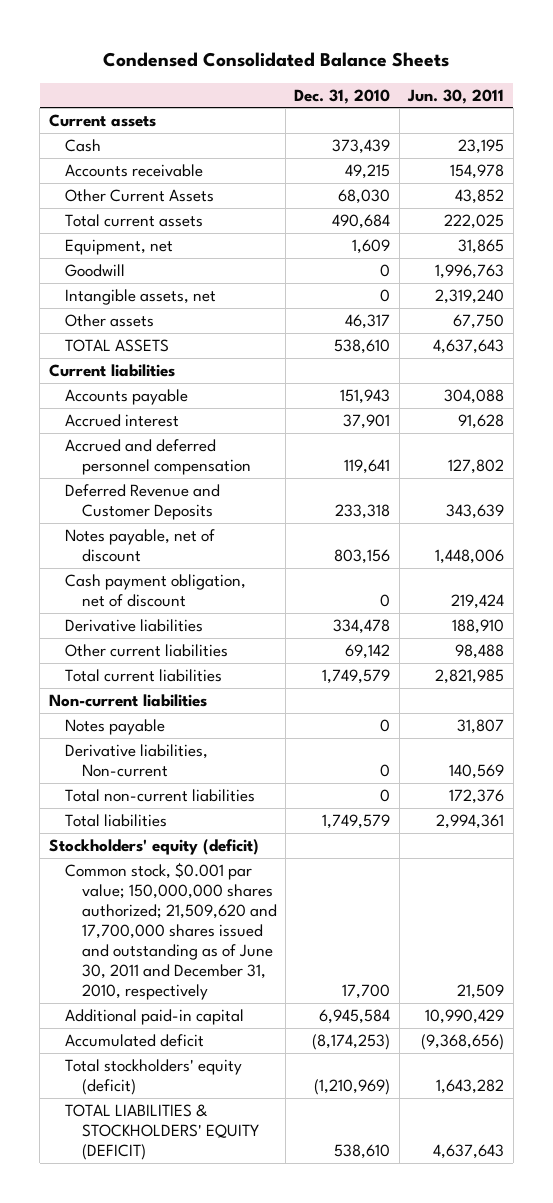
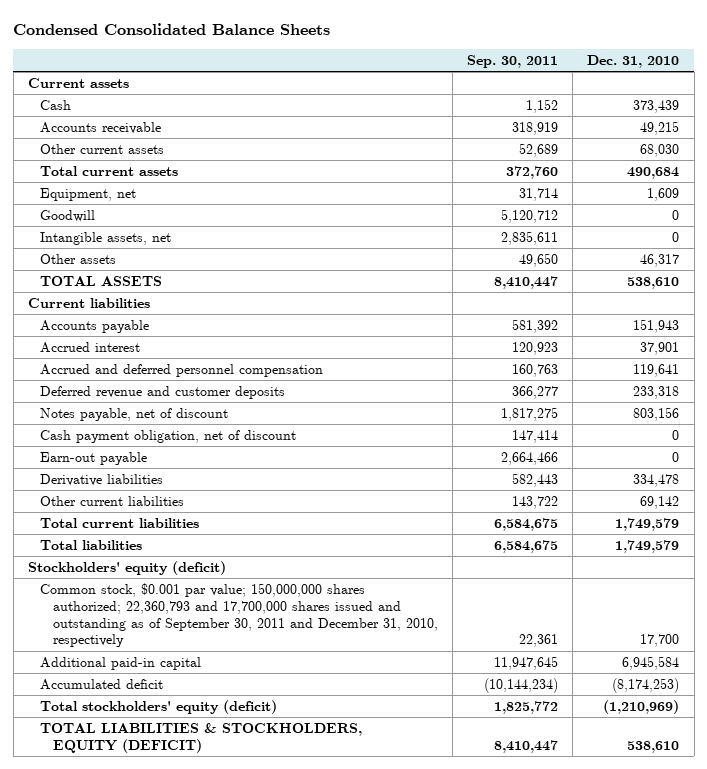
- | Dec. 31, 2010 | Jun. 30, 2011
+ | Sep. 30, 2011 | Dec. 31, 2010
- Other Current Assets | 68,030 | 43,852
+ Other current assets | 52,689 | 68,030
- Deferred Revenue and Customer Deposits | 233,318 | 343,639
+ Deferred revenue and customer deposits | 366,277 | 233,318
+ Earn-out payable | 2,664,466 | 0
- Non-current liabilities
- Notes payable | 0 | 31,807
- Derivative liabilities, Non-current | 0 | 140,569
- Total non-current liabilities | 0 | 172,376
- Common stock, $0.001 par value; 150,000,000 shares authorized; 21,509,620 and 17,700,000 shares issued and outstanding as of June 30, 2011 and December 31, 2010, respectively | 17,700 | 21,509
+ Common stock, $0.001 par value; 150,000,000 shares authorized; 22,360,793 and 17,700,000 shares issued and outstanding as of September 30, 2011 and December 31, 2010, respectively | 22,361 | 17,700
- TOTAL LIABILITIES & STOCKHOLDERS' EQUITY (DEFICIT) | 538,610 | 4,637,643
+ TOTAL LIABILITIES & STOCKHOLDERS, EQUITY (DEFICIT) | 8,410,447 | 538,610

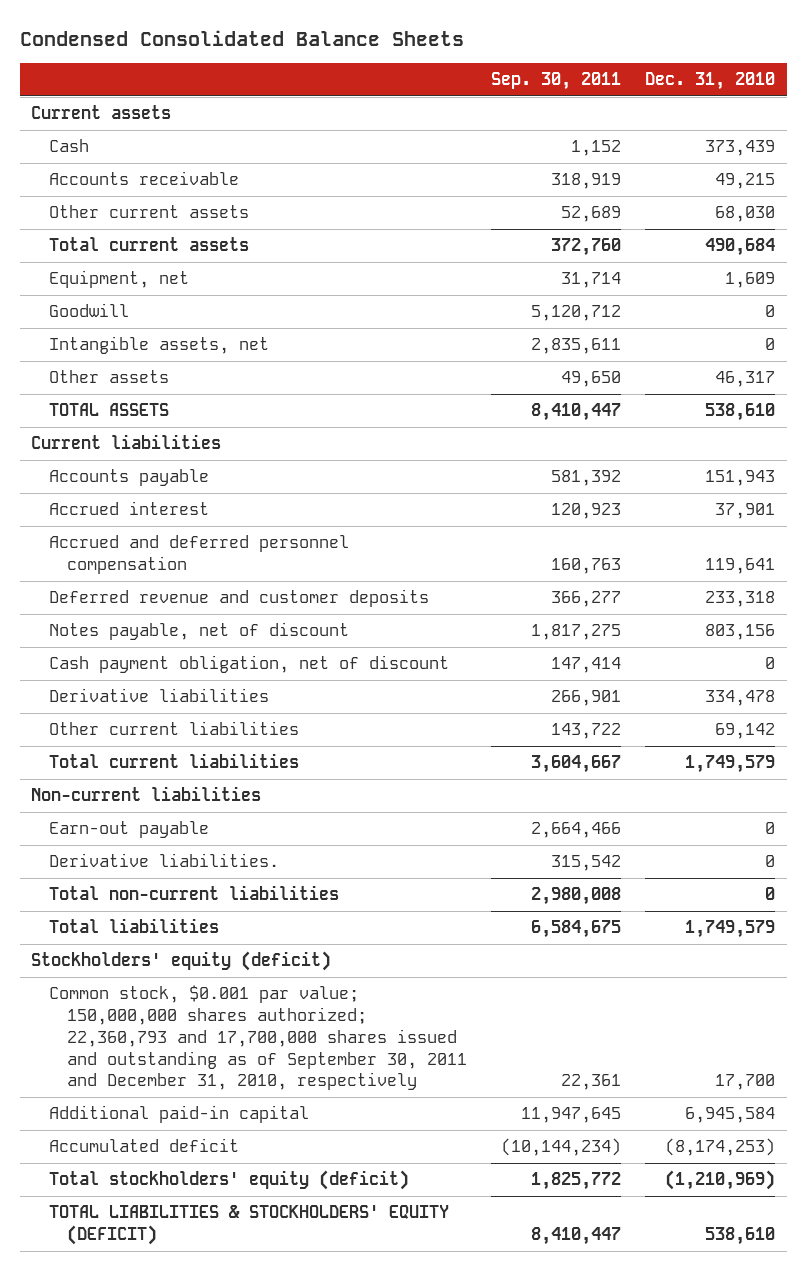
- Derivative liabilities | 582,443 | 334,478
+ Derivative liabilities | 266,901 | 334,478
- Total current liabilities | 6,584,675 | 1,749,579
+ Total current liabilities | 3,604,667 | 1,749,579
+ Non-current liabilities
moved down: Earn-out payable | 2,664,466 | 0
+ Derivative liabilities. | 315,542 | 0
+ Total non-current liabilities | 2,980,008 | 0
- TOTAL LIABILITIES & STOCKHOLDERS, EQUITY (DEFICIT) | 8,410,447 | 538,610
+ TOTAL LIABILITIES & STOCKHOLDERS' EQUITY (DEFICIT) | 8,410,447 | 538,610

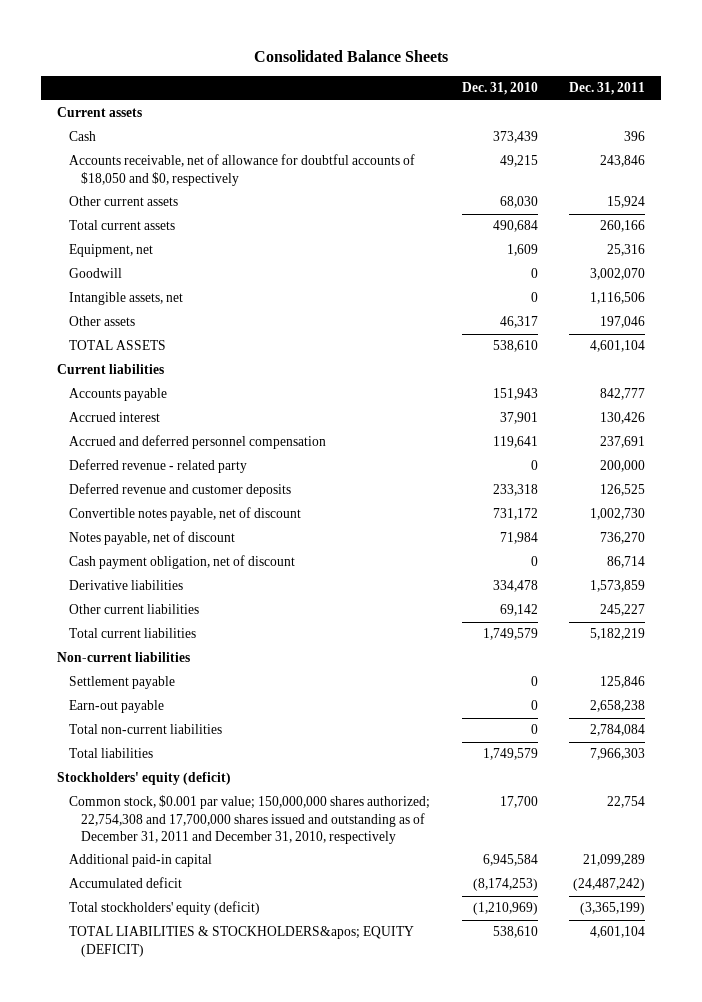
- Condensed Consolidated Balance Sheets
+ Consolidated Balance Sheets
- | Sep. 30, 2011 | Dec. 31, 2010
+ | Dec. 31, 2010 | Dec. 31, 2011
- Accounts receivable | 318,919 | 49,215
+ Accounts receivable, net of allowance for doubtful accounts of $18,050 and $0, respectively | 49,215 | 243,846
+ Deferred revenue - related party | 0 | 200,000
- Notes payable, net of discount | 1,817,275 | 803,156
+ Convertible notes payable, net of discount | 731,172 | 1,002,730
+ Notes payable, net of discount | 71,984 | 736,270
+ Settlement payable | 0 | 125,846
- Derivative liabilities. | 315,542 | 0
- Common stock, $0.001 par value; 150,000,000 shares authorized; 22,360,793 and 17,700,000 shares issued and outstanding as of September 30, 2011 and December 31, 2010, respectively | 22,361 | 17,700
+ Common stock, $0.001 par value; 150,000,000 shares authorized; 22,754,308 and 17,700,000 shares issued and outstanding as of December 31, 2011 and December 31, 2010, respectively | 17,700 | 22,754
- TOTAL LIABILITIES & STOCKHOLDERS' EQUITY (DEFICIT) | 8,410,447 | 538,610
+ TOTAL LIABILITIES & STOCKHOLDERS&apos; EQUITY (DEFICIT) | 538,610 | 4,601,104

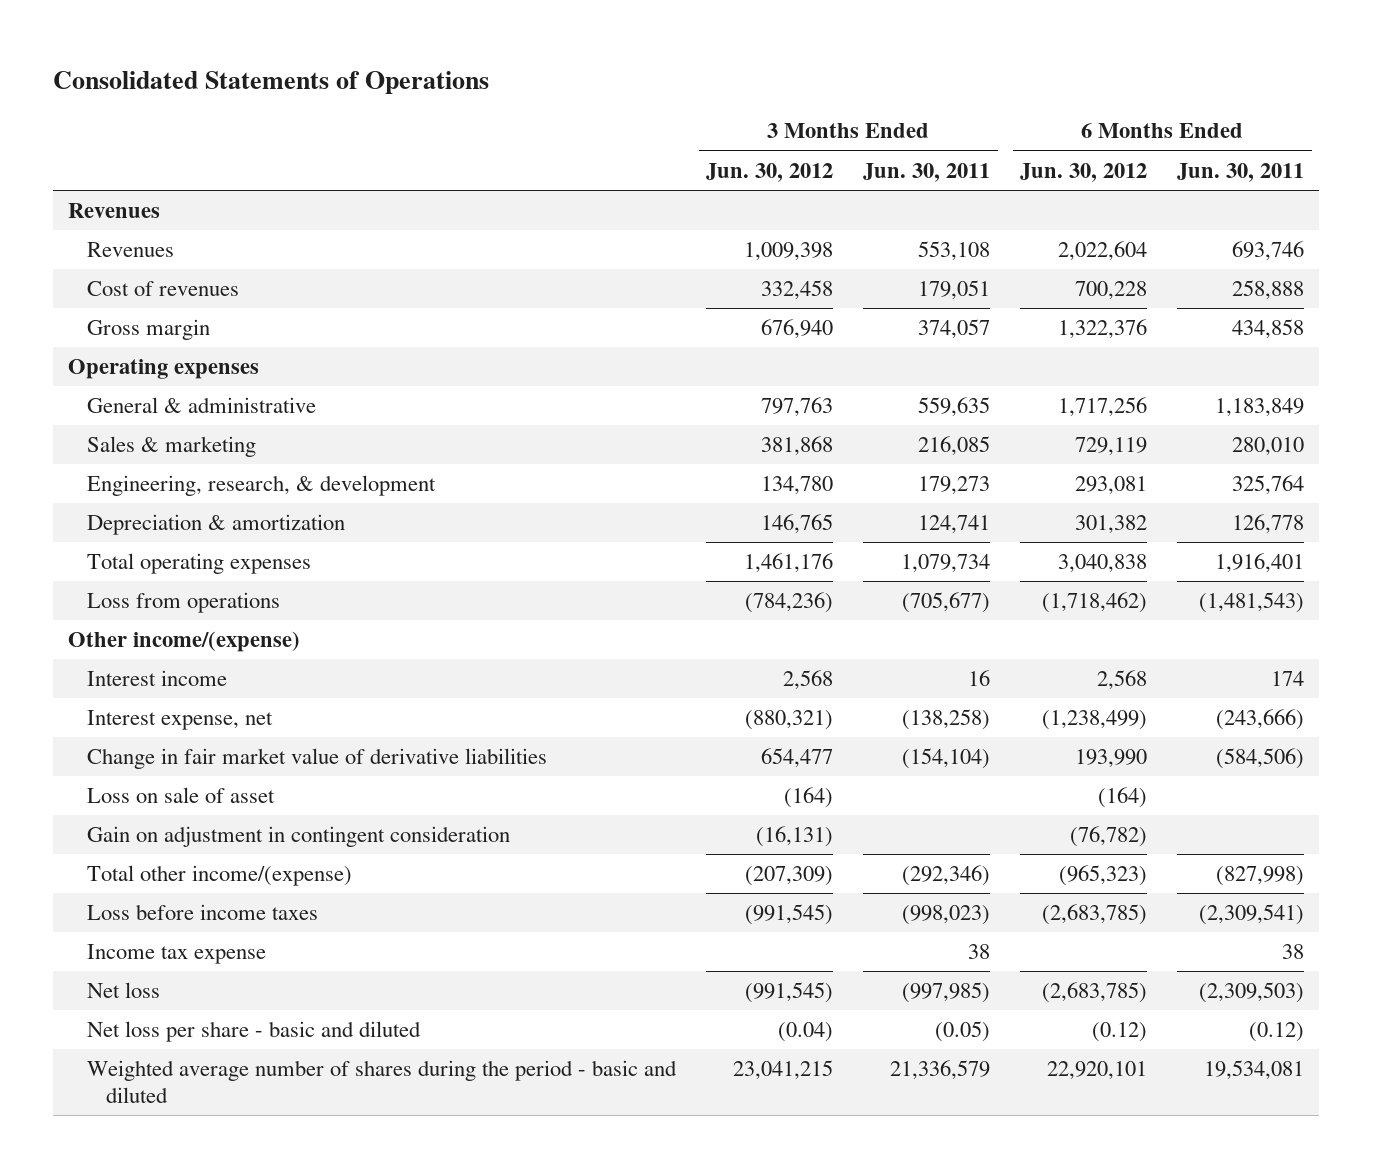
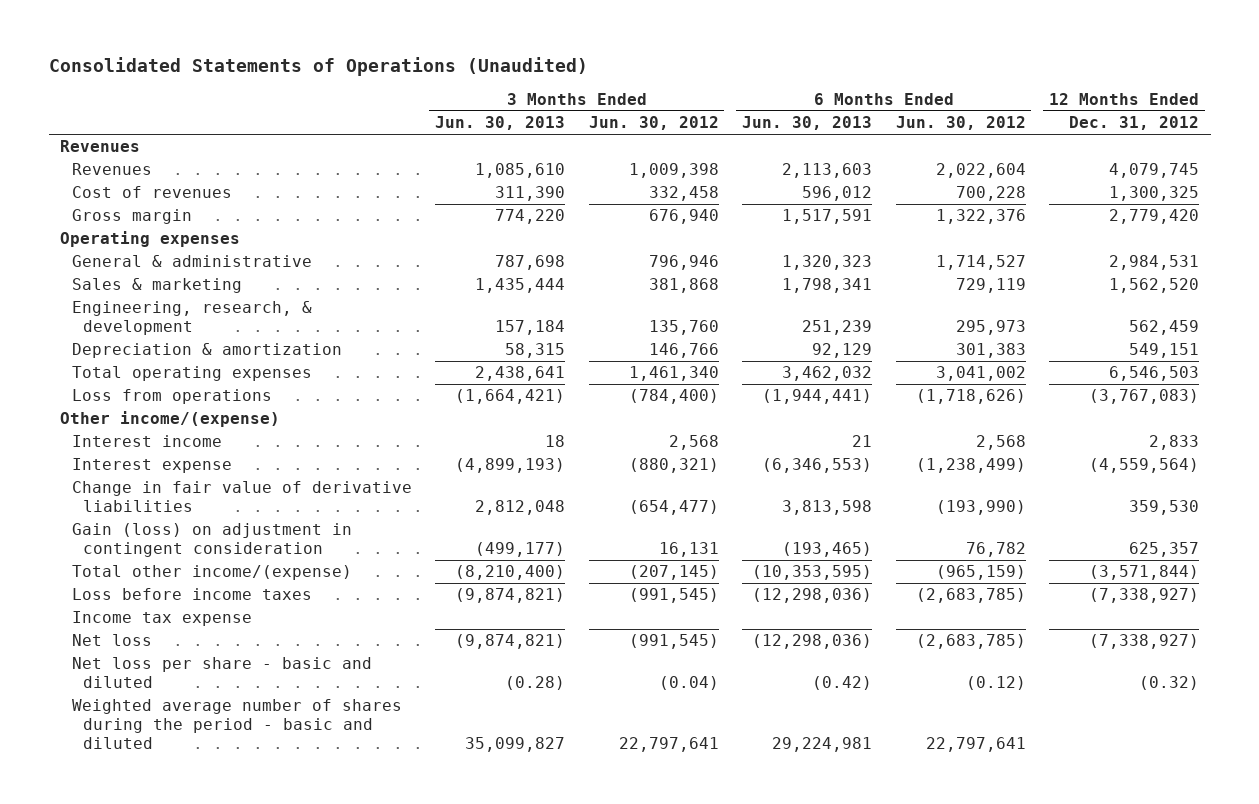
- Consolidated Statements of Operations
+ Consolidated Statements of Operations (Unaudited)
- | 3 Months Ended Jun. 30, 2012 | 3 Months Ended Jun. 30, 2011 | 6 Months Ended Jun. 30, 2012 | 6 Months Ended Jun. 30, 2011
+ | 3 Months Ended Jun. 30, 2013 | 3 Months Ended Jun. 30, 2012 | 6 Months Ended Jun. 30, 2013 | 6 Months Ended Jun. 30, 2012 | 12 Months Ended Dec. 31, 2012
- General & administrative | 797,763 | 559,635 | 1,717,256 | 1,183,849
+ General & administrative | 787,698 | 796,946 | 1,320,323 | 1,714,527 | 2,984,531
- Engineering, research, & development | 134,780 | 179,273 | 293,081 | 325,764
- Depreciation & amortization | 146,765 | 124,741 | 301,382 | 126,778
- Total operating expenses | 1,461,176 | 1,079,734 | 3,040,838 | 1,916,401
- Loss from operations | (784,236) | (705,677) | (1,718,462) | (1,481,543)
+ Engineering, research, & development | 157,184 | 135,760 | 251,239 | 295,973 | 562,459
+ Depreciation & amortization | 58,315 | 146,766 | 92,129 | 301,383 | 549,151
+ Total operating expenses | 2,438,641 | 1,461,340 | 3,462,032 | 3,041,002 | 6,546,503
+ Loss from operations | (1,664,421) | (784,400) | (1,944,441) | (1,718,626) | (3,767,083)
- Interest expense, net | (880,321) | (138,258) | (1,238,499) | (243,666)
- Change in fair market value of derivative liabilities | 654,477 | (154,104) | 193,990 | (584,506)
- Loss on sale of asset | (164) | | (164) |
- Gain on adjustment in contingent consideration | (16,131) | | (76,782) |
- Total other income/(expense) | (207,309) | (292,346) | (965,323) | (827,998)
+ Interest expense | (4,899,193) | (880,321) | (6,346,553) | (1,238,499) | (4,559,564)
+ Change in fair value of derivative liabilities | 2,812,048 | (654,477) | 3,813,598 | (193,990) | 359,530
+ Gain (loss) on adjustment in contingent consideration | (499,177) | 16,131 | (193,465) | 76,782 | 625,357
+ Total other income/(expense) | (8,210,400) | (207,145) | (10,353,595) | (965,159) | (3,571,844)
- Weighted average number of shares during the period - basic and diluted | 23,041,215 | 21,336,579 | 22,920,101 | 19,534,081
+ Weighted average number of shares during the period - basic and diluted | 35,099,827 | 22,797,641 | 29,224,981 | 22,797,641 |

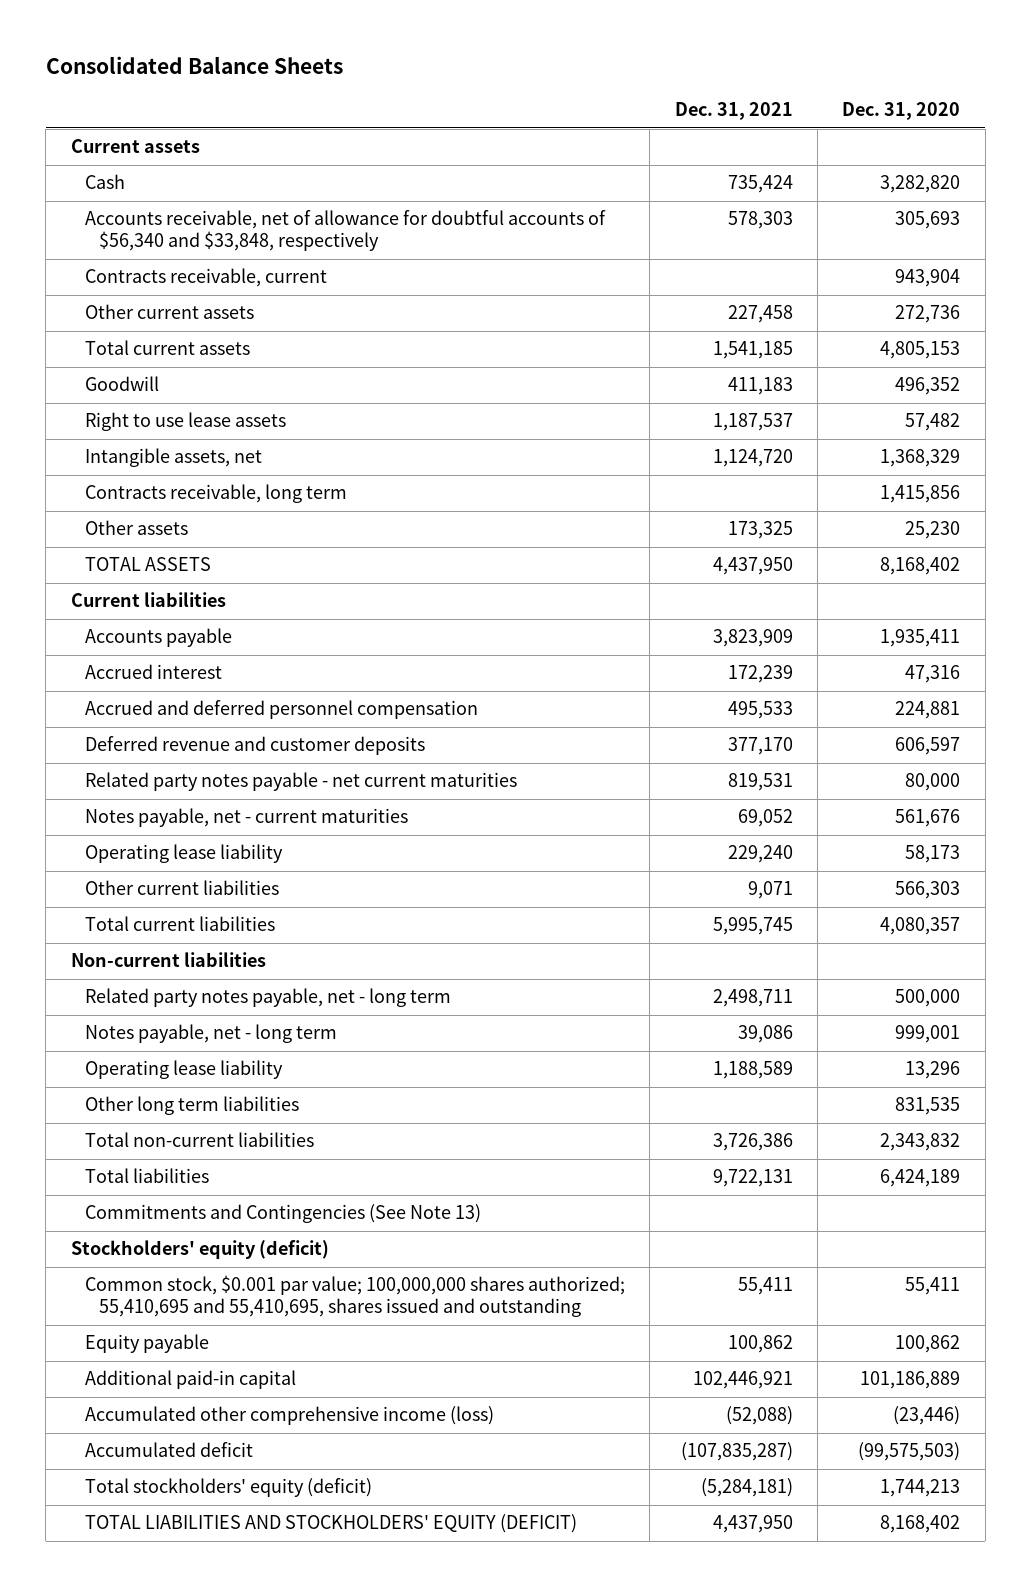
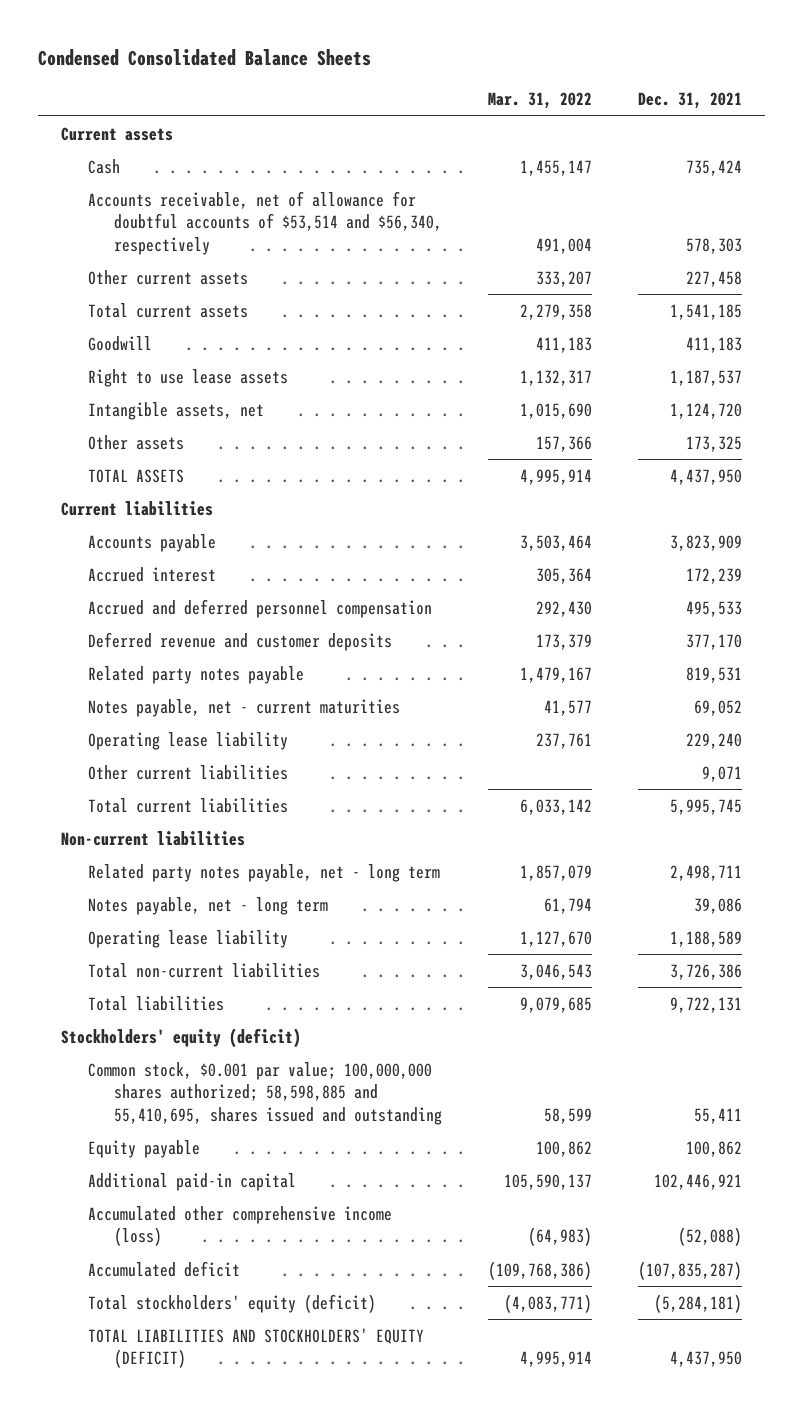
- Consolidated Balance Sheets
+ Condensed Consolidated Balance Sheets
- | Dec. 31, 2021 | Dec. 31, 2020
+ | Mar. 31, 2022 | Dec. 31, 2021
- Accounts receivable, net of allowance for doubtful accounts of $56,340 and $33,848, respectively | 578,303 | 305,693
- Contracts receivable, current | | 943,904
+ Accounts receivable, net of allowance for doubtful accounts of $53,514 and $56,340, respectively | 491,004 | 578,303
- Contracts receivable, long term | | 1,415,856
- Related party notes payable - net current maturities | 819,531 | 80,000
+ Related party notes payable | 1,479,167 | 819,531
- Other long term liabilities | | 831,535
- Commitments and Contingencies (See Note 13)
- Common stock, $0.001 par value; 100,000,000 shares authorized; 55,410,695 and 55,410,695, shares issued and outstanding | 55,411 | 55,411
+ Common stock, $0.001 par value; 100,000,000 shares authorized; 58,598,885 and 55,410,695, shares issued and outstanding | 58,599 | 55,411

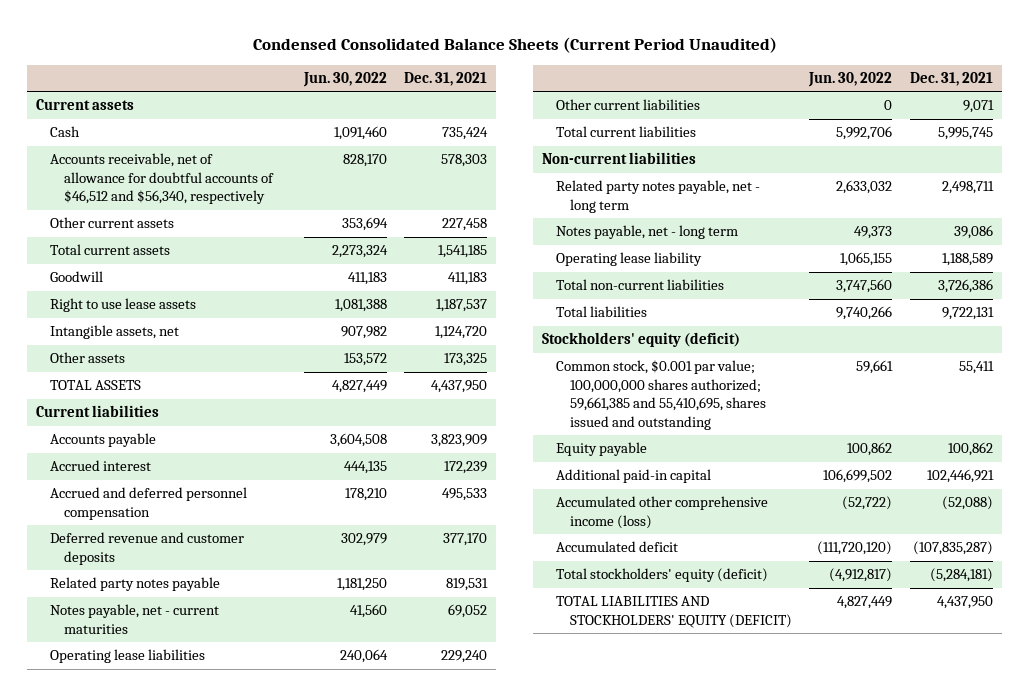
- Condensed Consolidated Balance Sheets
+ Condensed Consolidated Balance Sheets (Current Period Unaudited)
- | Mar. 31, 2022 | Dec. 31, 2021
+ | Jun. 30, 2022 | Dec. 31, 2021
- Accounts receivable, net of allowance for doubtful accounts of $53,514 and $56,340, respectively | 491,004 | 578,303
+ Accounts receivable, net of allowance for doubtful accounts of $46,512 and $56,340, respectively | 828,170 | 578,303
- Operating lease liability | 237,761 | 229,240
+ Operating lease liabilities | 240,064 | 229,240
- Common stock, $0.001 par value; 100,000,000 shares authorized; 58,598,885 and 55,410,695, shares issued and outstanding | 58,599 | 55,411
+ Common stock, $0.001 par value; 100,000,000 shares authorized; 59,661,385 and 55,410,695, shares issued and outstanding | 59,661 | 55,411

